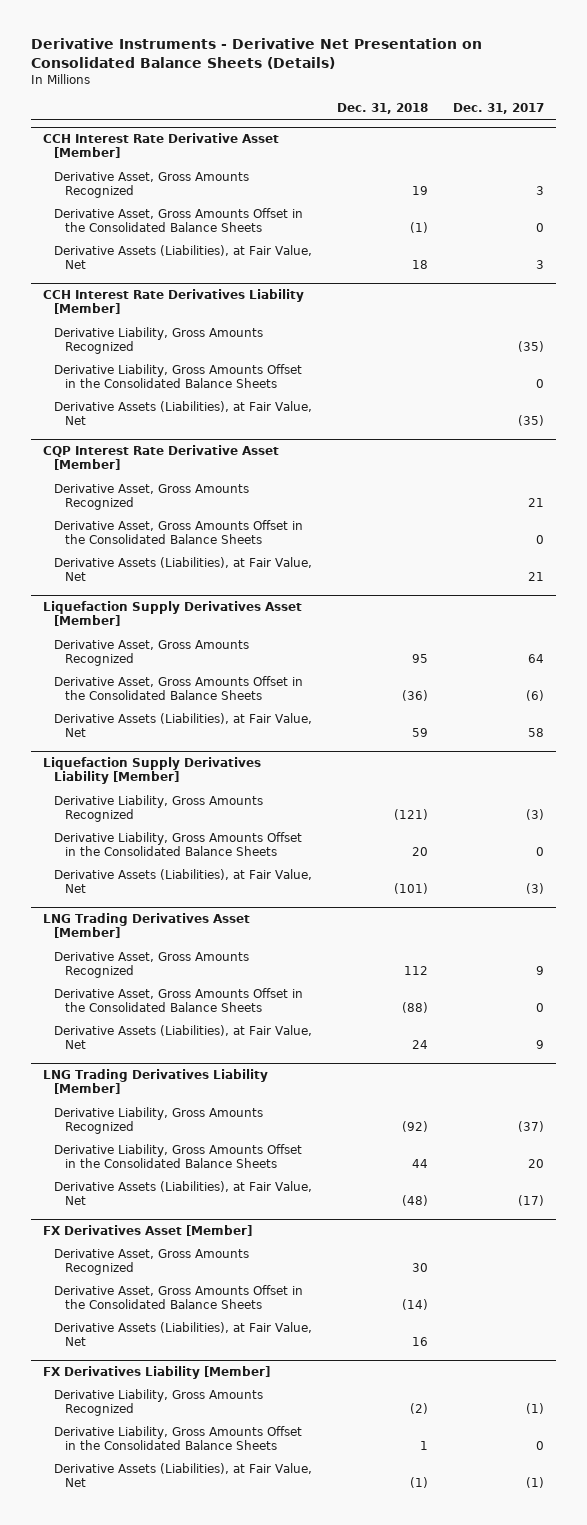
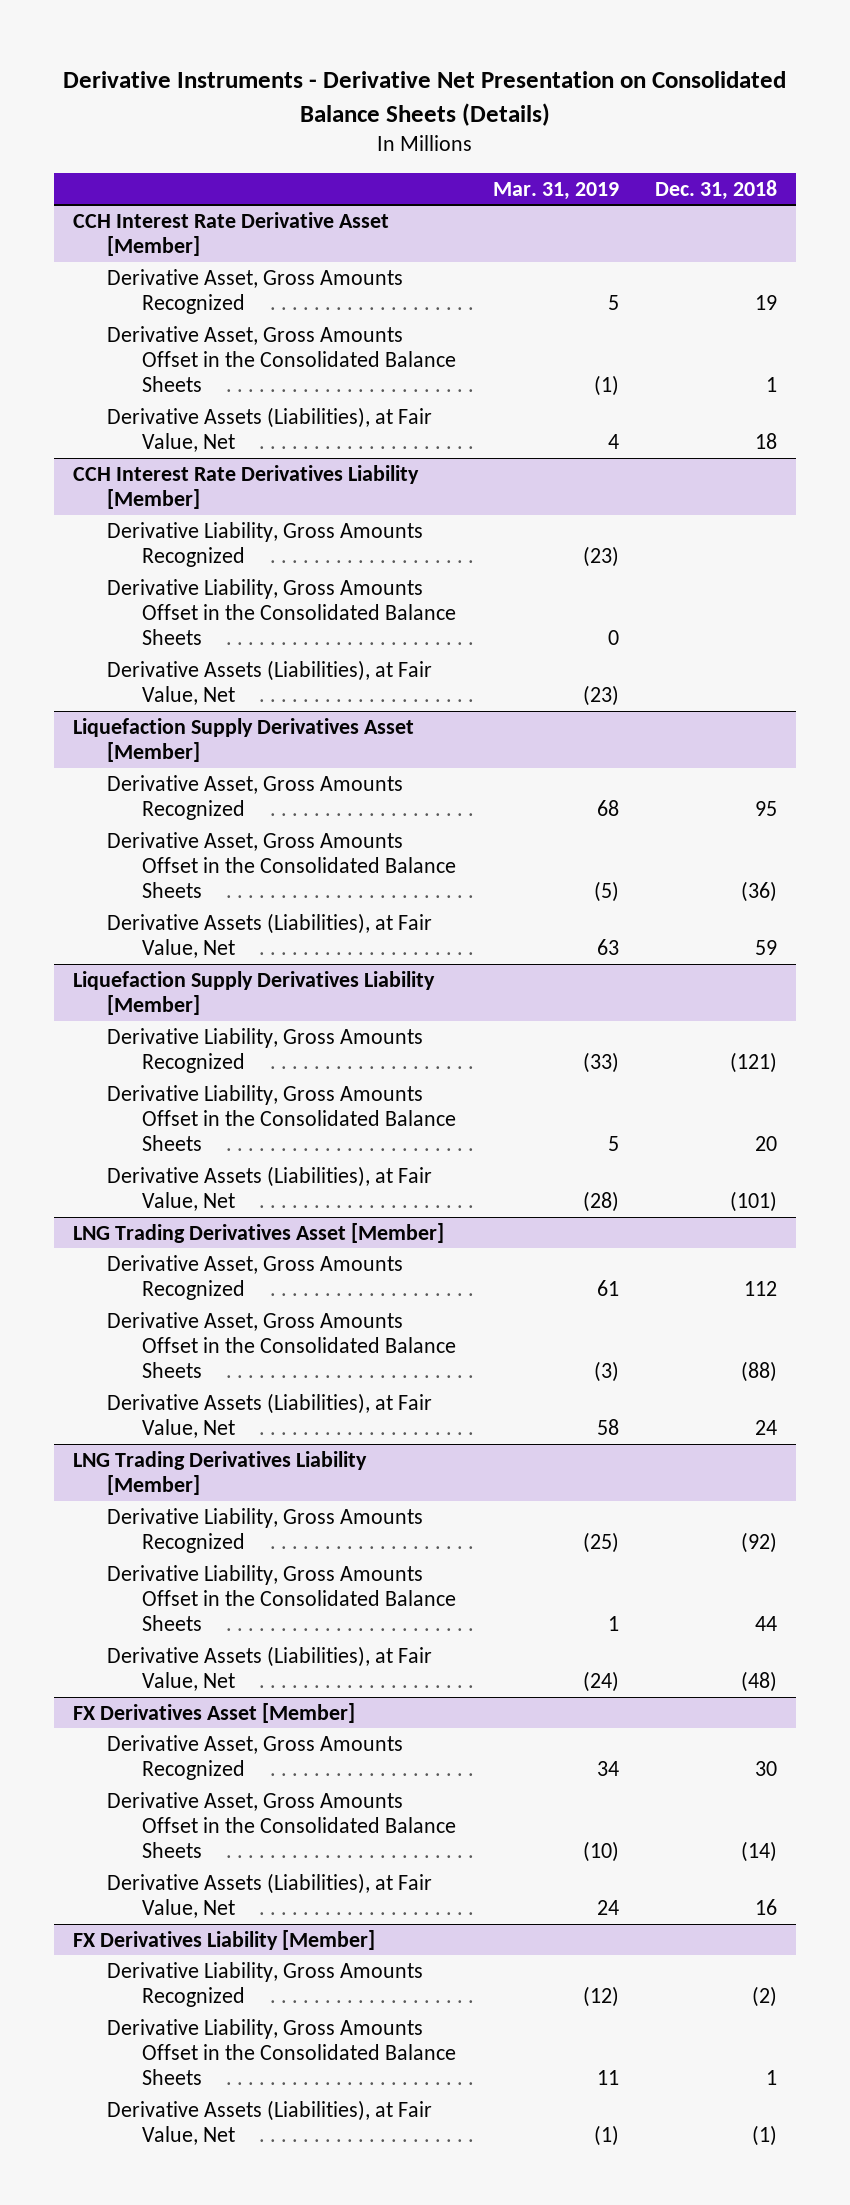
- | Dec. 31, 2018 | Dec. 31, 2017
+ | Mar. 31, 2019 | Dec. 31, 2018
@ CCH Interest Rate Derivative Asset [Member]
- Derivative Asset, Gross Amounts Offset in the Consolidated Balance Sheets | (1) | 0
+ Derivative Asset, Gross Amounts Offset in the Consolidated Balance Sheets | (1) | 1
- CQP Interest Rate Derivative Asset [Member]
- Derivative Asset, Gross Amounts Recognized | | 21
- Derivative Asset, Gross Amounts Offset in the Consolidated Balance Sheets | | 0
- Derivative Assets (Liabilities), at Fair Value, Net | | 21

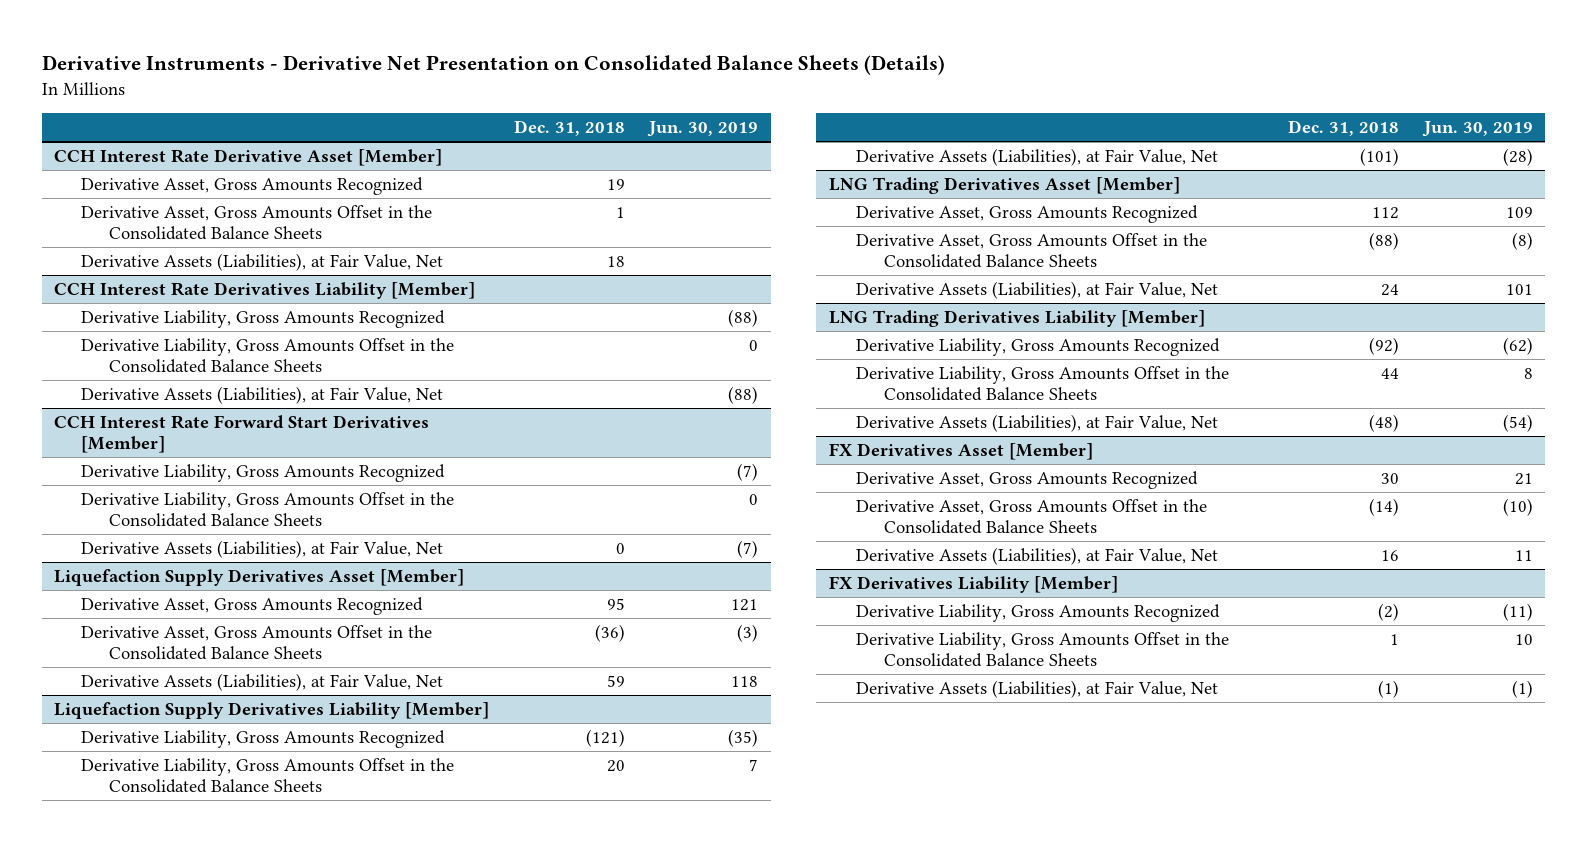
- | Mar. 31, 2019 | Dec. 31, 2018
+ | Dec. 31, 2018 | Jun. 30, 2019
+ CCH Interest Rate Forward Start Derivatives [Member]
+ Derivative Liability, Gross Amounts Recognized | | (7)
+ Derivative Liability, Gross Amounts Offset in the Consolidated Balance Sheets | | 0
+ Derivative Assets (Liabilities), at Fair Value, Net | 0 | (7)

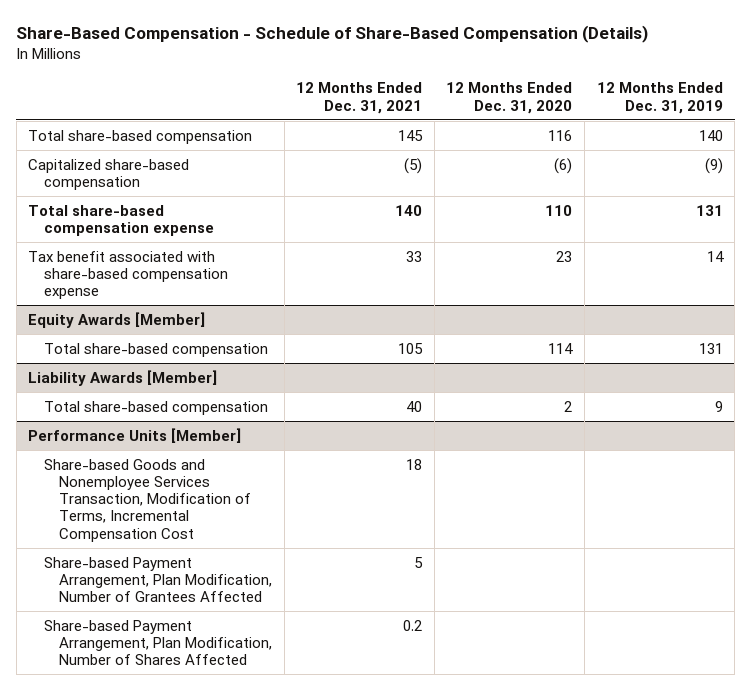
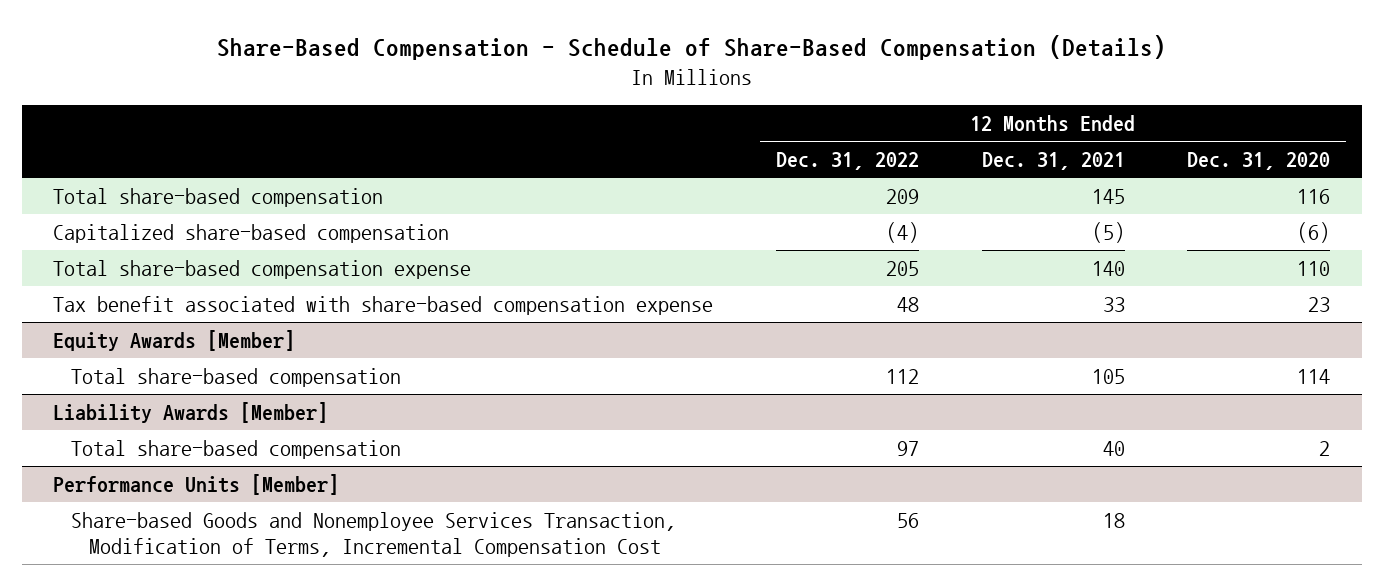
- | 12 Months Ended Dec. 31, 2021 | 12 Months Ended Dec. 31, 2020 | 12 Months Ended Dec. 31, 2019
+ | 12 Months Ended Dec. 31, 2022 | 12 Months Ended Dec. 31, 2021 | 12 Months Ended Dec. 31, 2020
@ Performance Units [Member]
- Share-based Payment Arrangement, Plan Modification, Number of Grantees Affected | 5 | |
- Share-based Payment Arrangement, Plan Modification, Number of Shares Affected | 0.2 | |

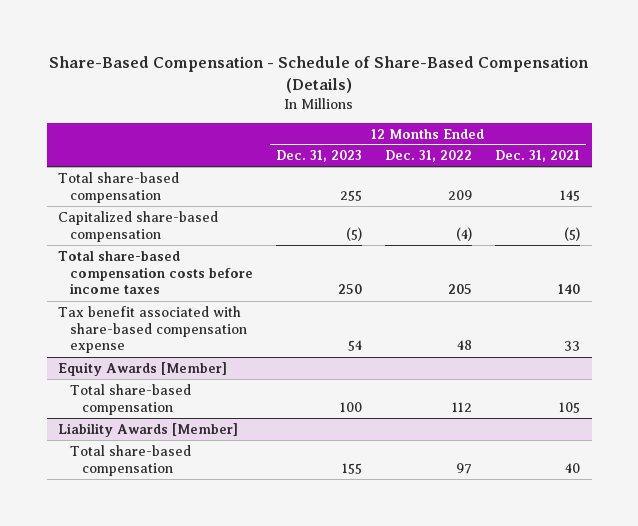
- | 12 Months Ended Dec. 31, 2022 | 12 Months Ended Dec. 31, 2021 | 12 Months Ended Dec. 31, 2020
+ | 12 Months Ended Dec. 31, 2023 | 12 Months Ended Dec. 31, 2022 | 12 Months Ended Dec. 31, 2021
- Total share-based compensation expense | 205 | 140 | 110
+ Total share-based compensation costs before income taxes | 250 | 205 | 140
- Performance Units [Member]
- Share-based Goods and Nonemployee Services Transaction, Modification of Terms, Incremental Compensation Cost | 56 | 18 |

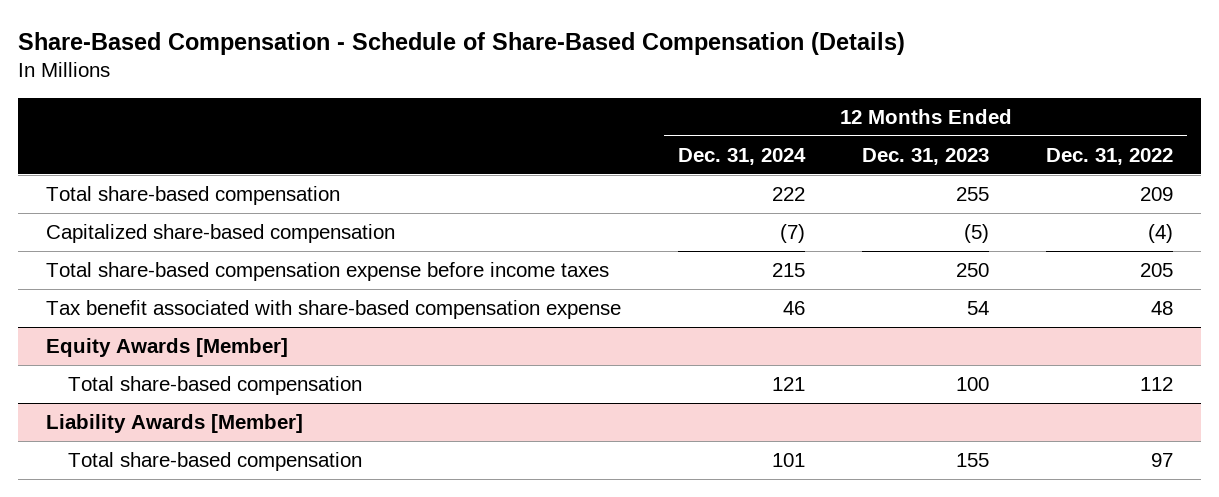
- | 12 Months Ended Dec. 31, 2023 | 12 Months Ended Dec. 31, 2022 | 12 Months Ended Dec. 31, 2021
+ | 12 Months Ended Dec. 31, 2024 | 12 Months Ended Dec. 31, 2023 | 12 Months Ended Dec. 31, 2022
- Total share-based compensation costs before income taxes | 250 | 205 | 140
+ Total share-based compensation expense before income taxes | 215 | 250 | 205

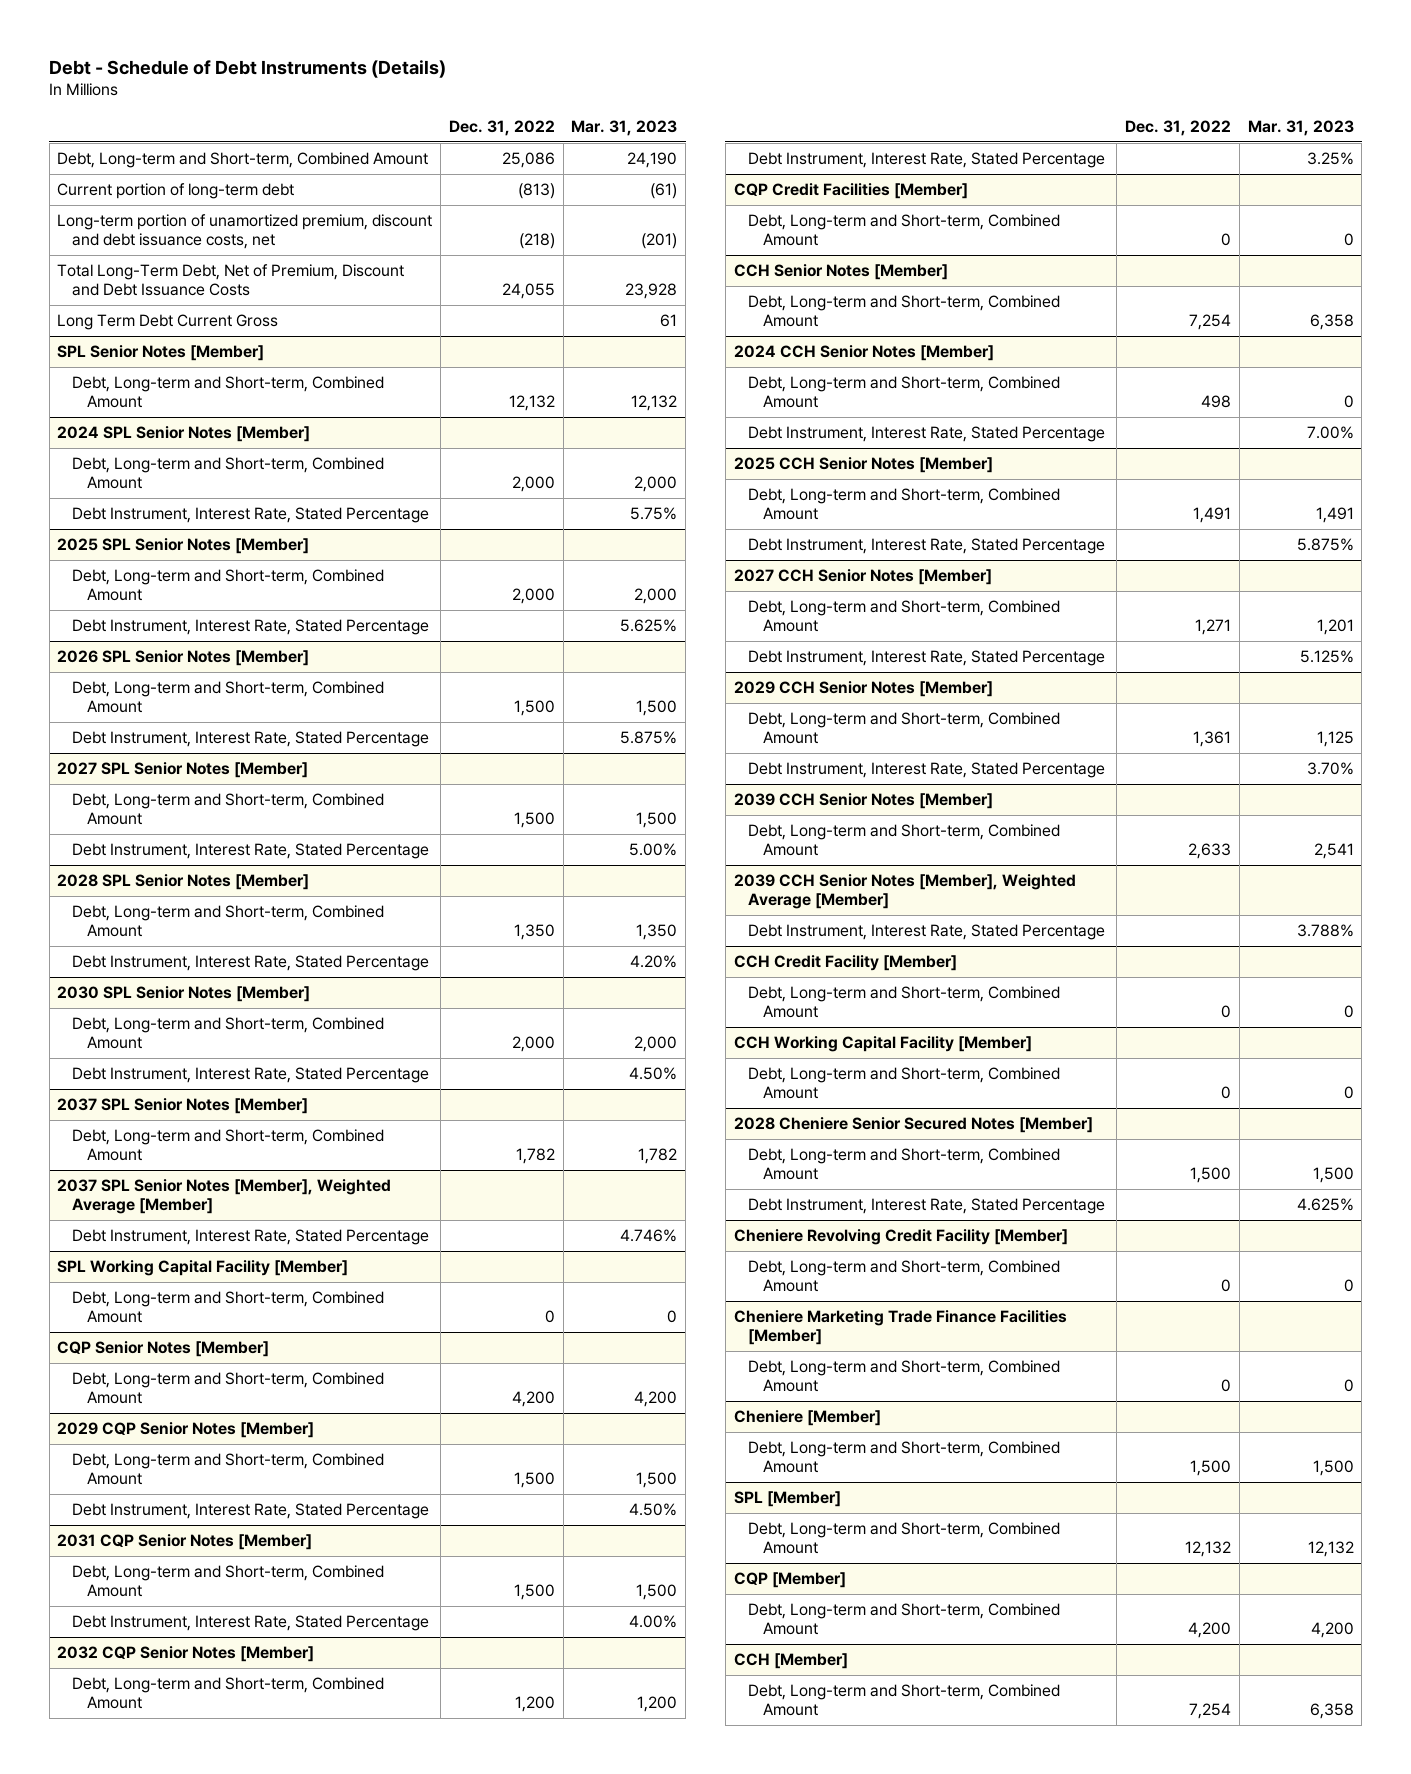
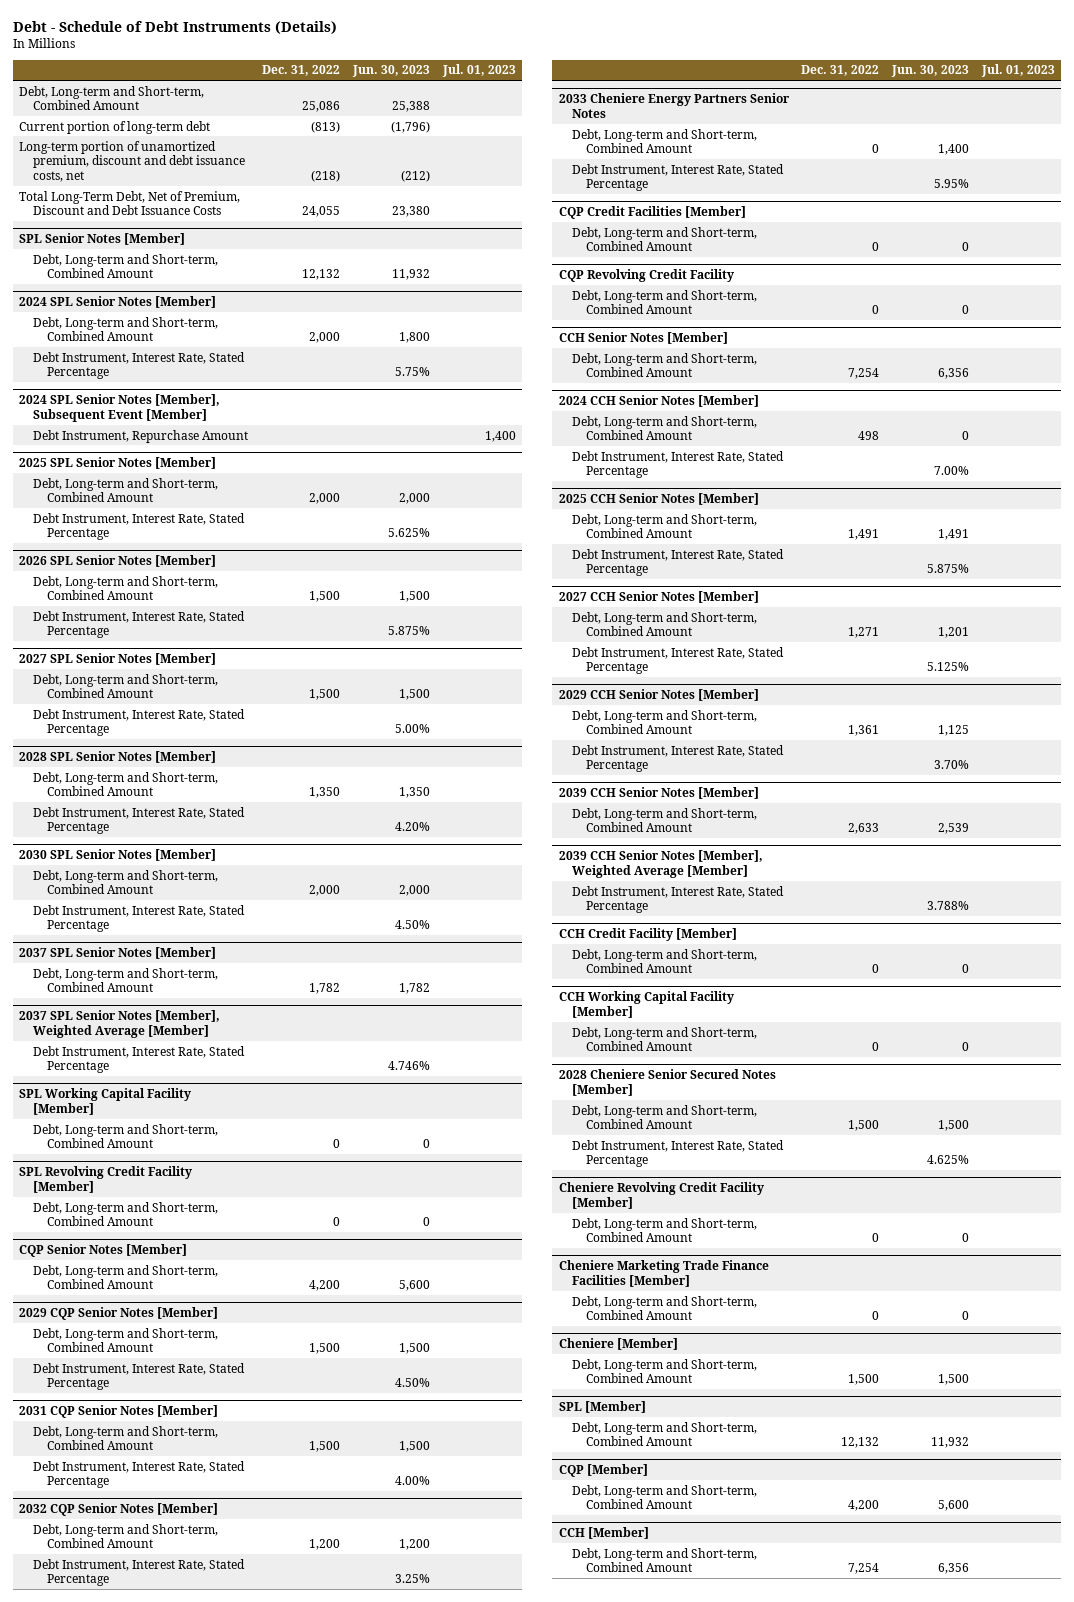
- | Dec. 31, 2022 | Mar. 31, 2023
+ | Dec. 31, 2022 | Jun. 30, 2023 | Jul. 01, 2023
- Long Term Debt Current Gross | | 61
+ 2024 SPL Senior Notes [Member], Subsequent Event [Member]
+ Debt Instrument, Repurchase Amount | | | 1,400
+ SPL Revolving Credit Facility [Member]
+ Debt, Long-term and Short-term, Combined Amount | 0 | 0 |
+ 2033 Cheniere Energy Partners Senior Notes
+ Debt, Long-term and Short-term, Combined Amount | 0 | 1,400 |
+ Debt Instrument, Interest Rate, Stated Percentage | | 5.95% |
+ CQP Revolving Credit Facility
+ Debt, Long-term and Short-term, Combined Amount | 0 | 0 |

